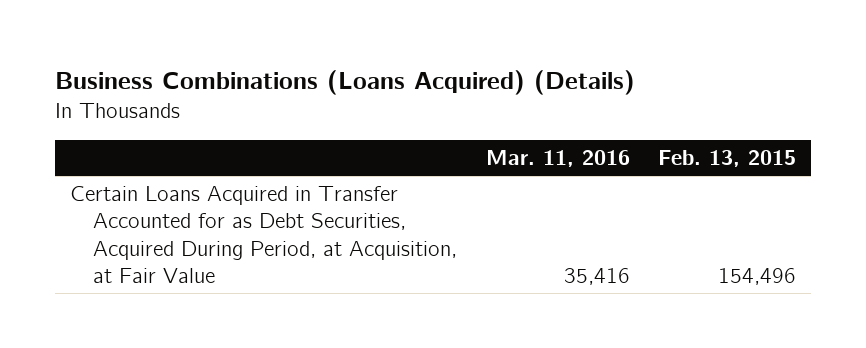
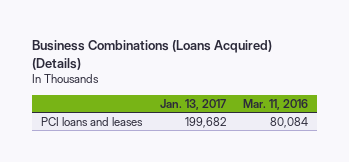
- | Mar. 11, 2016 | Feb. 13, 2015
+ | Jan. 13, 2017 | Mar. 11, 2016
- Certain Loans Acquired in Transfer Accounted for as Debt Securities, Acquired During Period, at Acquisition, at Fair Value | 35,416 | 154,496
+ PCI loans and leases | 199,682 | 80,084

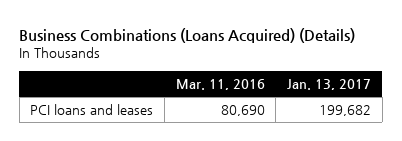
- | Jan. 13, 2017 | Mar. 11, 2016
+ | Mar. 11, 2016 | Jan. 13, 2017
- PCI loans and leases | 199,682 | 80,084
+ PCI loans and leases | 80,690 | 199,682

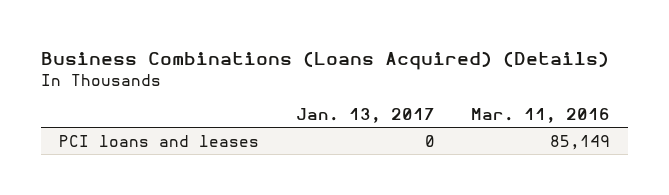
- | Mar. 11, 2016 | Jan. 13, 2017
+ | Jan. 13, 2017 | Mar. 11, 2016
- PCI loans and leases | 80,690 | 199,682
+ PCI loans and leases | 0 | 85,149

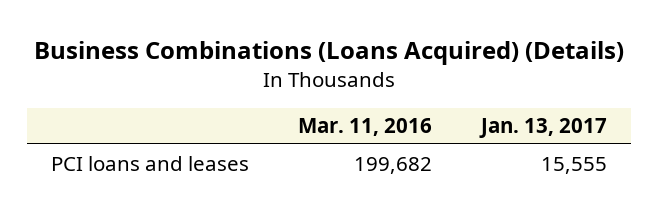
- | Jan. 13, 2017 | Mar. 11, 2016
+ | Mar. 11, 2016 | Jan. 13, 2017
- PCI loans and leases | 0 | 85,149
+ PCI loans and leases | 199,682 | 15,555

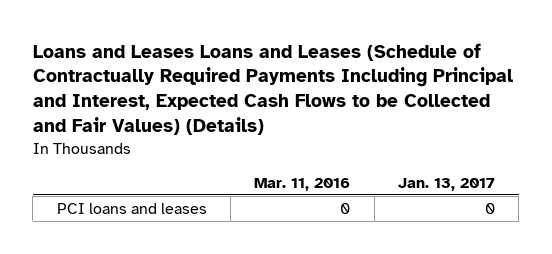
- Business Combinations (Loans Acquired) (Details)
+ Loans and Leases Loans and Leases (Schedule of Contractually Required Payments Including Principal and Interest, Expected Cash Flows to be Collected and Fair Values) (Details)
- PCI loans and leases | 199,682 | 15,555
+ PCI loans and leases | 0 | 0

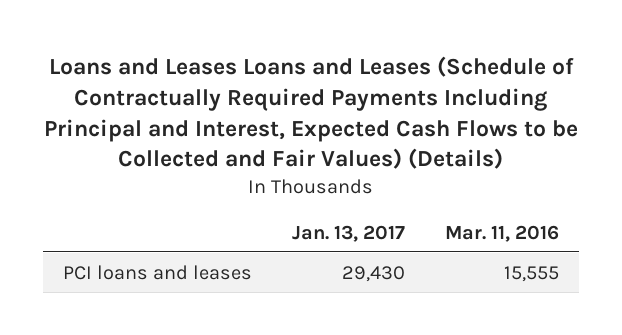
- | Mar. 11, 2016 | Jan. 13, 2017
+ | Jan. 13, 2017 | Mar. 11, 2016
- PCI loans and leases | 0 | 0
+ PCI loans and leases | 29,430 | 15,555

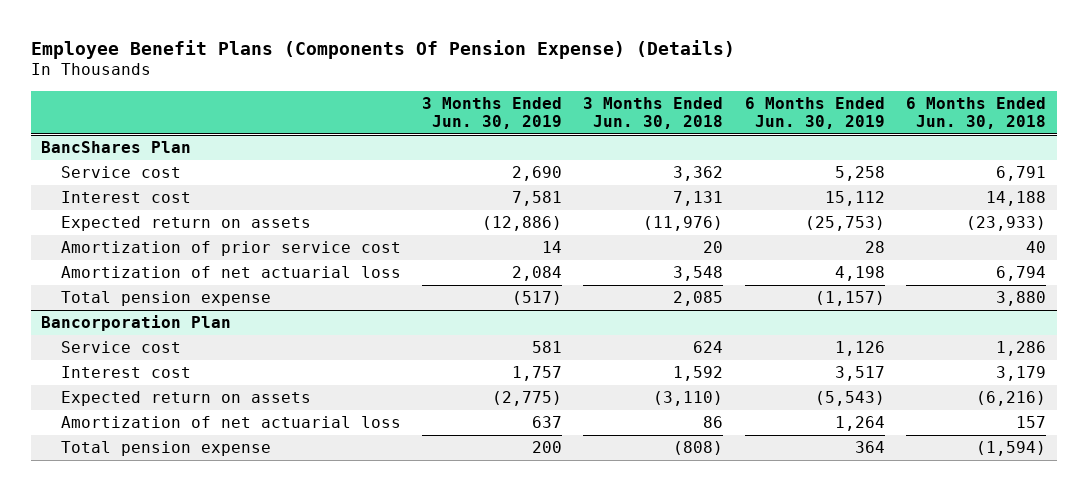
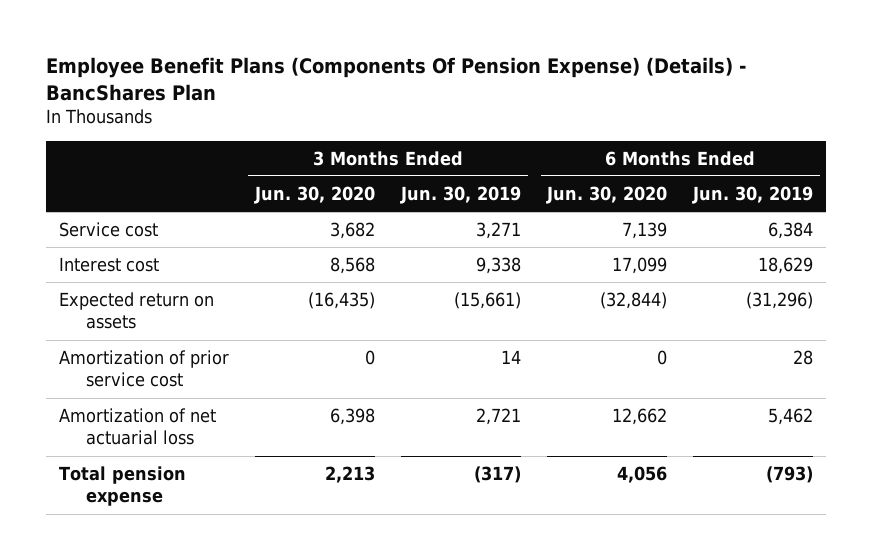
- Employee Benefit Plans (Components Of Pension Expense) (Details)
+ Employee Benefit Plans (Components Of Pension Expense) (Details) - BancShares Plan
- | 3 Months Ended Jun. 30, 2019 | 3 Months Ended Jun. 30, 2018 | 6 Months Ended Jun. 30, 2019 | 6 Months Ended Jun. 30, 2018
+ | 3 Months Ended Jun. 30, 2020 | 3 Months Ended Jun. 30, 2019 | 6 Months Ended Jun. 30, 2020 | 6 Months Ended Jun. 30, 2019
- BancShares Plan
- Service cost | 2,690 | 3,362 | 5,258 | 6,791
- Interest cost | 7,581 | 7,131 | 15,112 | 14,188
- Expected return on assets | (12,886) | (11,976) | (25,753) | (23,933)
+ Service cost | 3,682 | 3,271 | 7,139 | 6,384
+ Interest cost | 8,568 | 9,338 | 17,099 | 18,629
+ Expected return on assets | (16,435) | (15,661) | (32,844) | (31,296)
- Amortization of net actuarial loss | 2,084 | 3,548 | 4,198 | 6,794
- Total pension expense | (517) | 2,085 | (1,157) | 3,880
- Bancorporation Plan
- Service cost | 581 | 624 | 1,126 | 1,286
- Interest cost | 1,757 | 1,592 | 3,517 | 3,179
- Expected return on assets | (2,775) | (3,110) | (5,543) | (6,216)
- Amortization of net actuarial loss | 637 | 86 | 1,264 | 157
- Total pension expense | 200 | (808) | 364 | (1,594)
+ Amortization of net actuarial loss | 6,398 | 2,721 | 12,662 | 5,462
+ Total pension expense | 2,213 | (317) | 4,056 | (793)

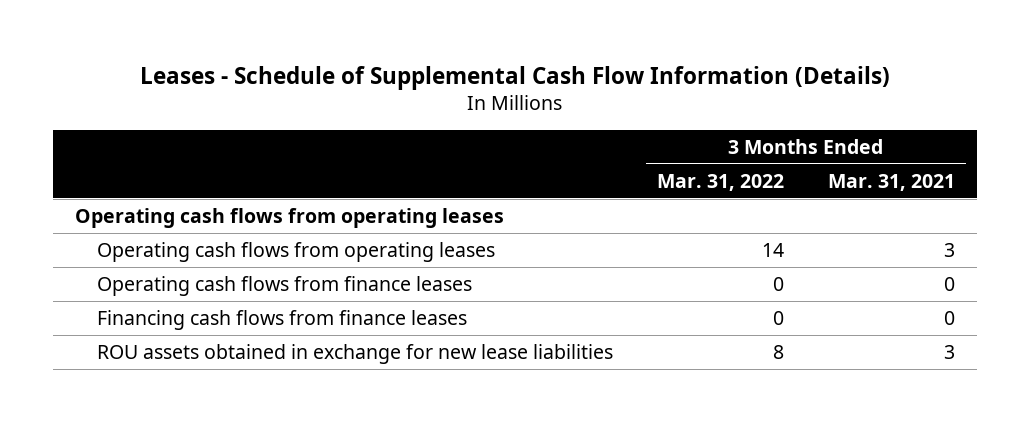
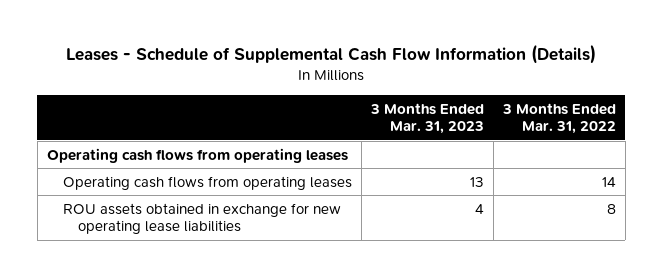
- | 3 Months Ended Mar. 31, 2022 | 3 Months Ended Mar. 31, 2021
+ | 3 Months Ended Mar. 31, 2023 | 3 Months Ended Mar. 31, 2022
- Operating cash flows from finance leases | 0 | 0
- Financing cash flows from finance leases | 0 | 0
- ROU assets obtained in exchange for new lease liabilities | 8 | 3
+ ROU assets obtained in exchange for new operating lease liabilities | 4 | 8

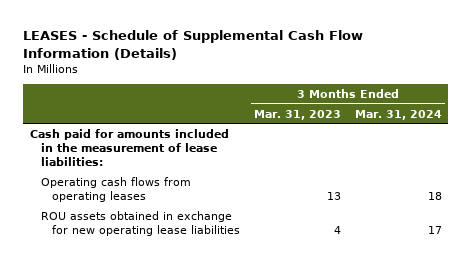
- Leases - Schedule of Supplemental Cash Flow Information (Details)
+ LEASES - Schedule of Supplemental Cash Flow Information (Details)
- | 3 Months Ended Mar. 31, 2023 | 3 Months Ended Mar. 31, 2022
+ | 3 Months Ended Mar. 31, 2023 | 3 Months Ended Mar. 31, 2024
- Operating cash flows from operating leases
+ Cash paid for amounts included in the measurement of lease liabilities:

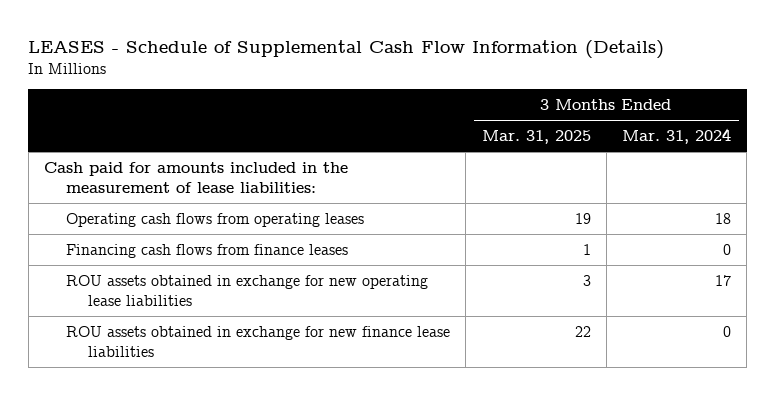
- | 3 Months Ended Mar. 31, 2023 | 3 Months Ended Mar. 31, 2024
+ | 3 Months Ended Mar. 31, 2025 | 3 Months Ended Mar. 31, 2024
+ Financing cash flows from finance leases | 1 | 0
+ ROU assets obtained in exchange for new finance lease liabilities | 22 | 0

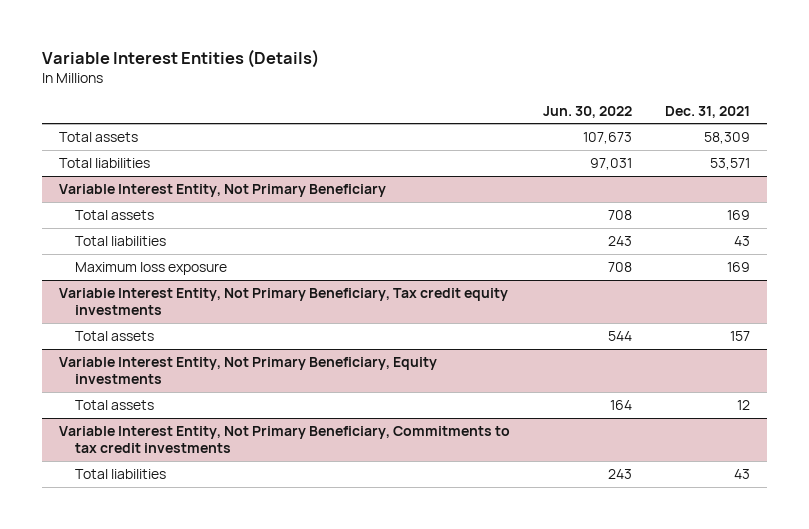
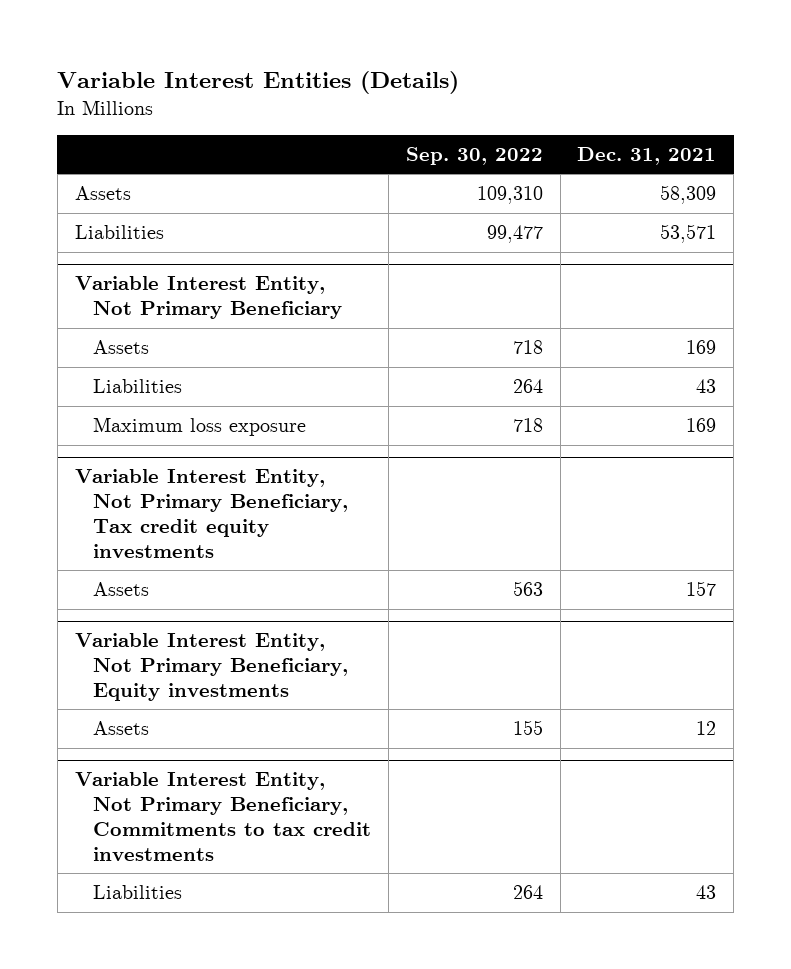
- | Jun. 30, 2022 | Dec. 31, 2021
+ | Sep. 30, 2022 | Dec. 31, 2021
- Total assets | 107,673 | 58,309
- Total liabilities | 97,031 | 53,571
+ Assets | 109,310 | 58,309
+ Liabilities | 99,477 | 53,571
@ Variable Interest Entity, Not Primary Beneficiary
- Total assets | 708 | 169
- Total liabilities | 243 | 43
+ Assets | 718 | 169
+ Liabilities | 264 | 43
@ Variable Interest Entity, Not Primary Beneficiary, Tax credit equity investments
- Total assets | 544 | 157
+ Assets | 563 | 157
@ Variable Interest Entity, Not Primary Beneficiary, Equity investments
- Total assets | 164 | 12
+ Assets | 155 | 12
@ Variable Interest Entity, Not Primary Beneficiary, Commitments to tax credit investments
- Total liabilities | 243 | 43
+ Liabilities | 264 | 43

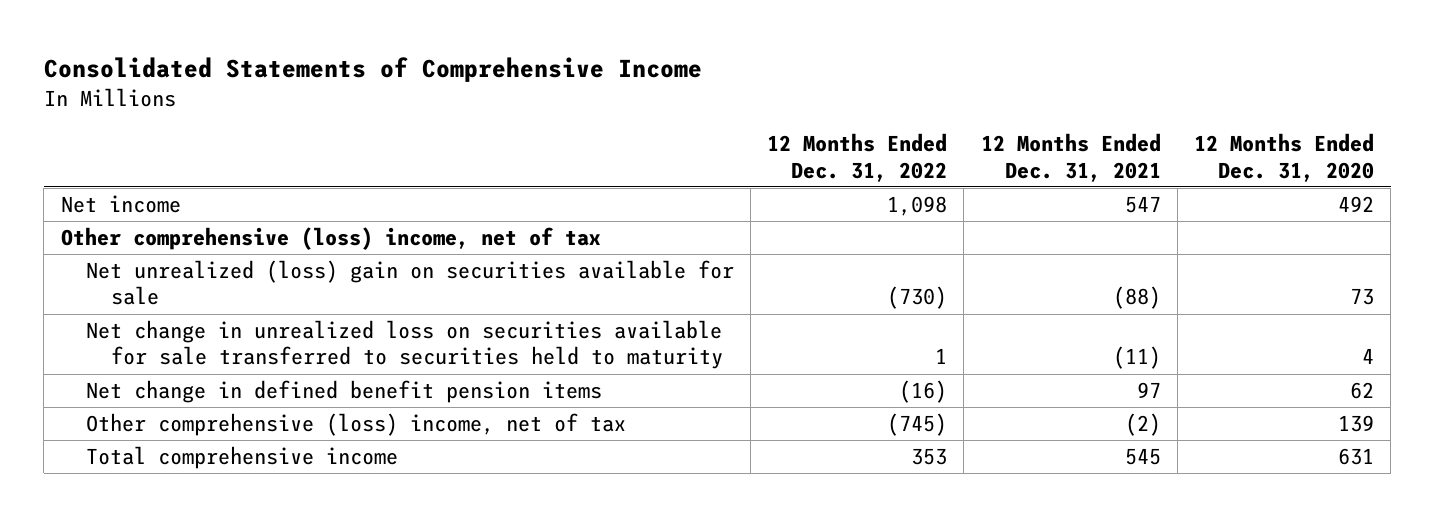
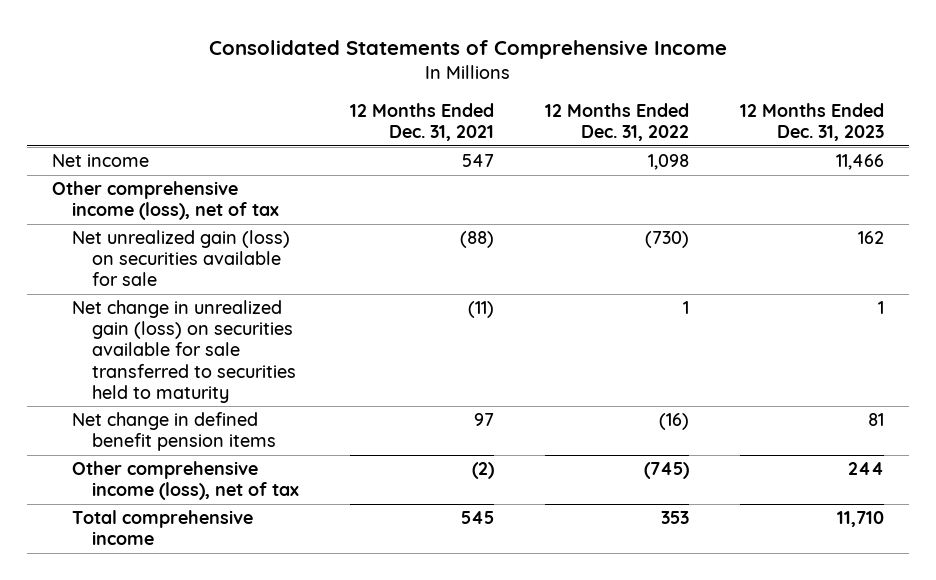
- | 12 Months Ended Dec. 31, 2022 | 12 Months Ended Dec. 31, 2021 | 12 Months Ended Dec. 31, 2020
+ | 12 Months Ended Dec. 31, 2021 | 12 Months Ended Dec. 31, 2022 | 12 Months Ended Dec. 31, 2023
- Other comprehensive (loss) income, net of tax
- Net unrealized (loss) gain on securities available for sale | (730) | (88) | 73
- Net change in unrealized loss on securities available for sale transferred to securities held to maturity | 1 | (11) | 4
+ Other comprehensive income (loss), net of tax
+ Net unrealized gain (loss) on securities available for sale | (88) | (730) | 162
+ Net change in unrealized gain (loss) on securities available for sale transferred to securities held to maturity | (11) | 1 | 1
- Other comprehensive (loss) income, net of tax | (745) | (2) | 139
+ Other comprehensive income (loss), net of tax | (2) | (745) | 244

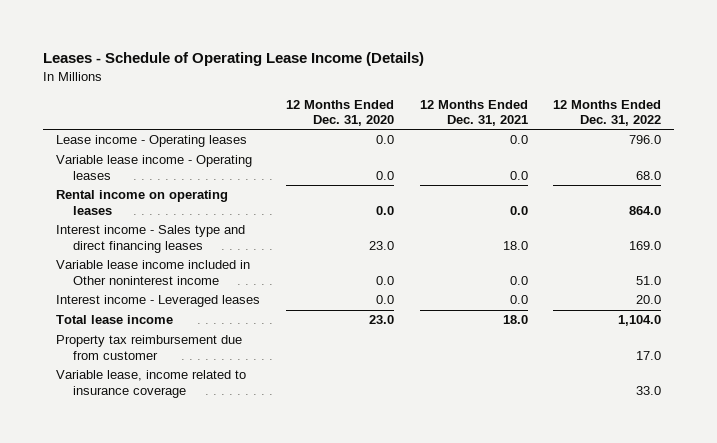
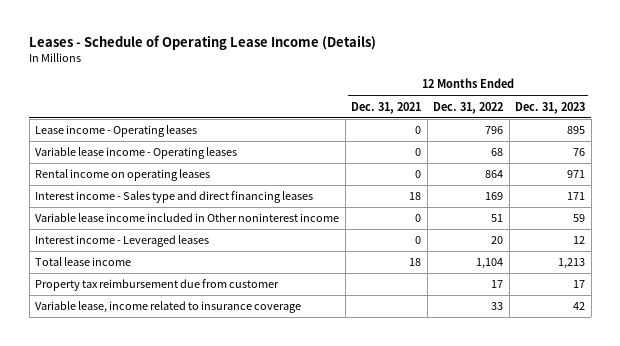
- | 12 Months Ended Dec. 31, 2020 | 12 Months Ended Dec. 31, 2021 | 12 Months Ended Dec. 31, 2022
+ | 12 Months Ended Dec. 31, 2021 | 12 Months Ended Dec. 31, 2022 | 12 Months Ended Dec. 31, 2023
- Lease income - Operating leases | 0.0 | 0.0 | 796.0
- Variable lease income - Operating leases | 0.0 | 0.0 | 68.0
- Rental income on operating leases | 0.0 | 0.0 | 864.0
- Interest income - Sales type and direct financing leases | 23.0 | 18.0 | 169.0
- Variable lease income included in Other noninterest income | 0.0 | 0.0 | 51.0
- Interest income - Leveraged leases | 0.0 | 0.0 | 20.0
- Total lease income | 23.0 | 18.0 | 1,104.0
- Property tax reimbursement due from customer | | | 17.0
- Variable lease, income related to insurance coverage | | | 33.0
+ Lease income - Operating leases | 0 | 796 | 895
+ Variable lease income - Operating leases | 0 | 68 | 76
+ Rental income on operating leases | 0 | 864 | 971
+ Interest income - Sales type and direct financing leases | 18 | 169 | 171
+ Variable lease income included in Other noninterest income | 0 | 51 | 59
+ Interest income - Leveraged leases | 0 | 20 | 12
+ Total lease income | 18 | 1,104 | 1,213
+ Property tax reimbursement due from customer | | 17 | 17
+ Variable lease, income related to insurance coverage | | 33 | 42

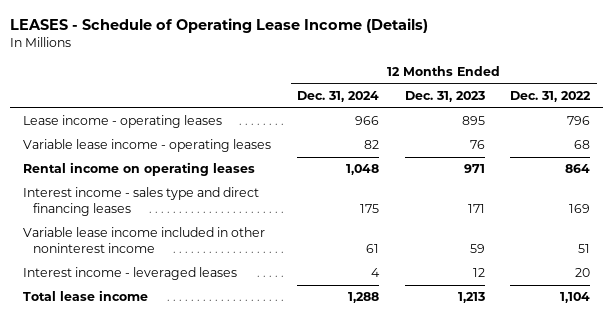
- Leases - Schedule of Operating Lease Income (Details)
+ LEASES - Schedule of Operating Lease Income (Details)
- | 12 Months Ended Dec. 31, 2021 | 12 Months Ended Dec. 31, 2022 | 12 Months Ended Dec. 31, 2023
+ | 12 Months Ended Dec. 31, 2024 | 12 Months Ended Dec. 31, 2023 | 12 Months Ended Dec. 31, 2022
- Lease income - Operating leases | 0 | 796 | 895
- Variable lease income - Operating leases | 0 | 68 | 76
+ Lease income - operating leases | 966 | 895 | 796
+ Variable lease income - operating leases | 82 | 76 | 68
- Interest income - Sales type and direct financing leases | 18 | 169 | 171
- Variable lease income included in Other noninterest income | 0 | 51 | 59
- Interest income - Leveraged leases | 0 | 20 | 12
+ Interest income - sales type and direct financing leases | 175 | 171 | 169
+ Variable lease income included in other noninterest income | 61 | 59 | 51
+ Interest income - leveraged leases | 4 | 12 | 20
- Property tax reimbursement due from customer | | 17 | 17
- Variable lease, income related to insurance coverage | | 33 | 42

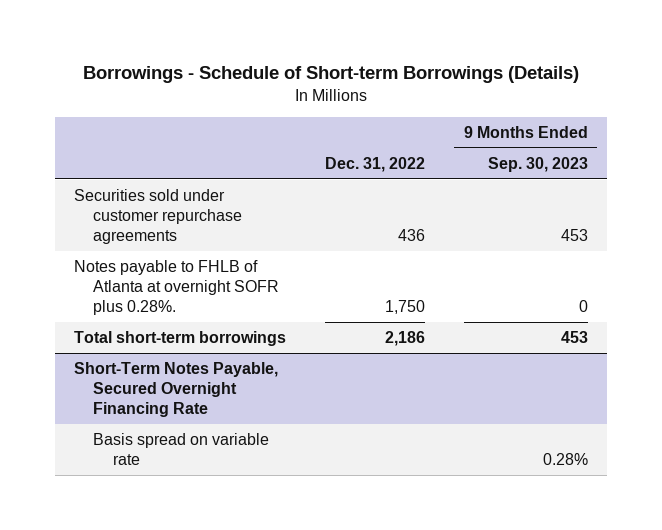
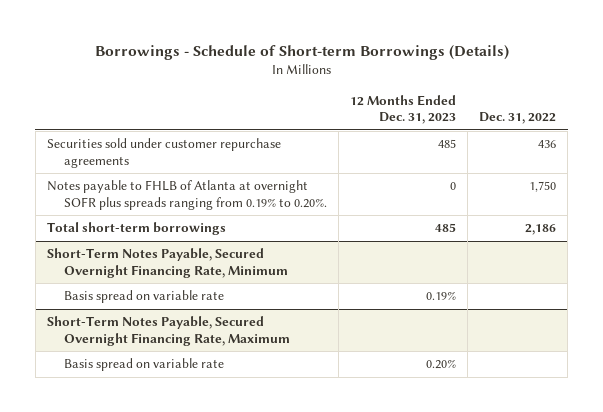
- | Dec. 31, 2022 | 9 Months Ended Sep. 30, 2023
+ | 12 Months Ended Dec. 31, 2023 | Dec. 31, 2022
- Notes payable to FHLB of Atlanta at overnight SOFR plus 0.28%. | 1,750 | 0
+ Notes payable to FHLB of Atlanta at overnight SOFR plus spreads ranging from 0.19% to 0.20%. | 0 | 1,750
- Short-Term Notes Payable, Secured Overnight Financing Rate
+ Short-Term Notes Payable, Secured Overnight Financing Rate, Minimum
+ Short-Term Notes Payable, Secured Overnight Financing Rate, Maximum
+ Basis spread on variable rate | 0.20% |

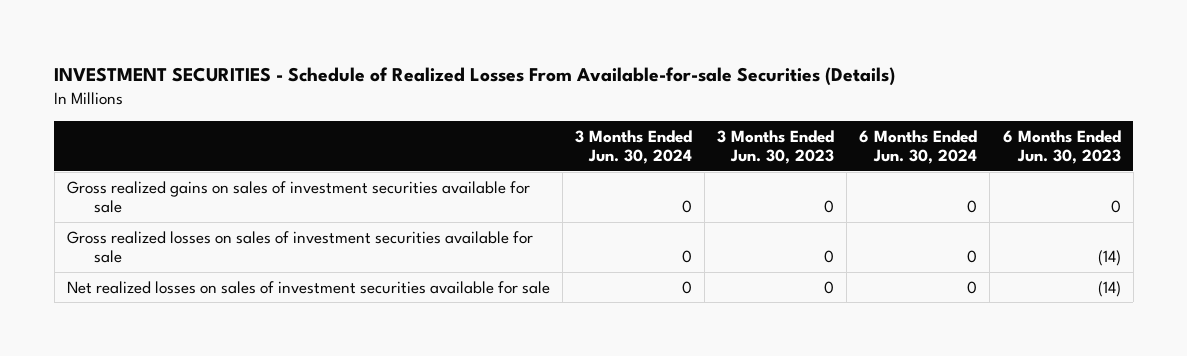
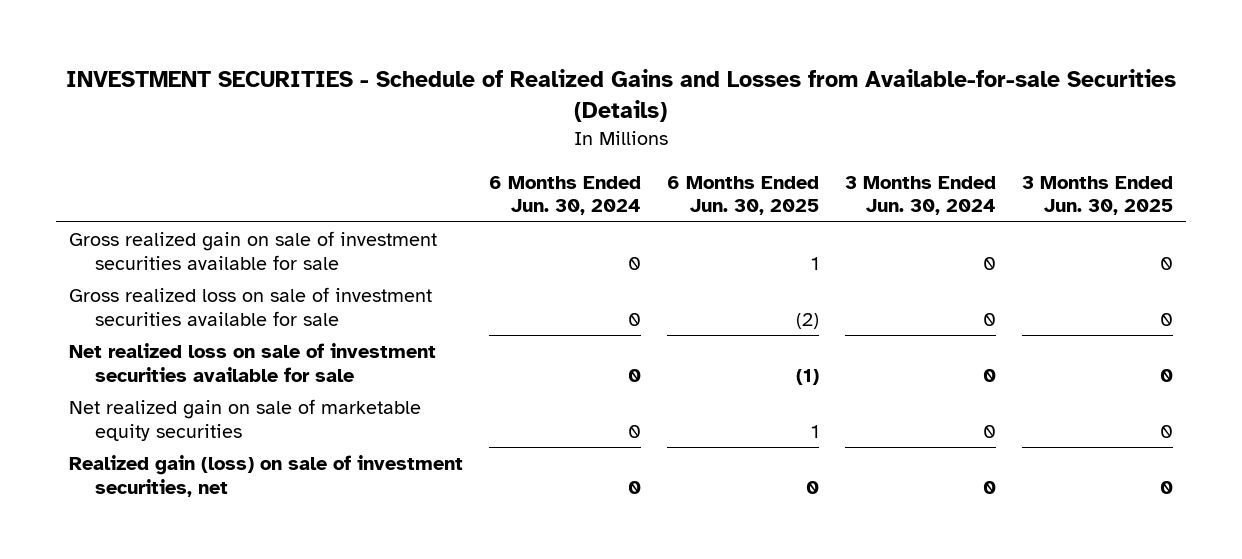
- INVESTMENT SECURITIES - Schedule of Realized Losses From Available-for-sale Securities (Details)
+ INVESTMENT SECURITIES - Schedule of Realized Gains and Losses from Available-for-sale Securities (Details)
- | 3 Months Ended Jun. 30, 2024 | 3 Months Ended Jun. 30, 2023 | 6 Months Ended Jun. 30, 2024 | 6 Months Ended Jun. 30, 2023
+ | 6 Months Ended Jun. 30, 2024 | 6 Months Ended Jun. 30, 2025 | 3 Months Ended Jun. 30, 2024 | 3 Months Ended Jun. 30, 2025
- Gross realized gains on sales of investment securities available for sale | 0 | 0 | 0 | 0
- Gross realized losses on sales of investment securities available for sale | 0 | 0 | 0 | (14)
- Net realized losses on sales of investment securities available for sale | 0 | 0 | 0 | (14)
+ Gross realized gain on sale of investment securities available for sale | 0 | 1 | 0 | 0
+ Gross realized loss on sale of investment securities available for sale | 0 | (2) | 0 | 0
+ Net realized loss on sale of investment securities available for sale | 0 | (1) | 0 | 0
+ Net realized gain on sale of marketable equity securities | 0 | 1 | 0 | 0
+ Realized gain (loss) on sale of investment securities, net | 0 | 0 | 0 | 0

